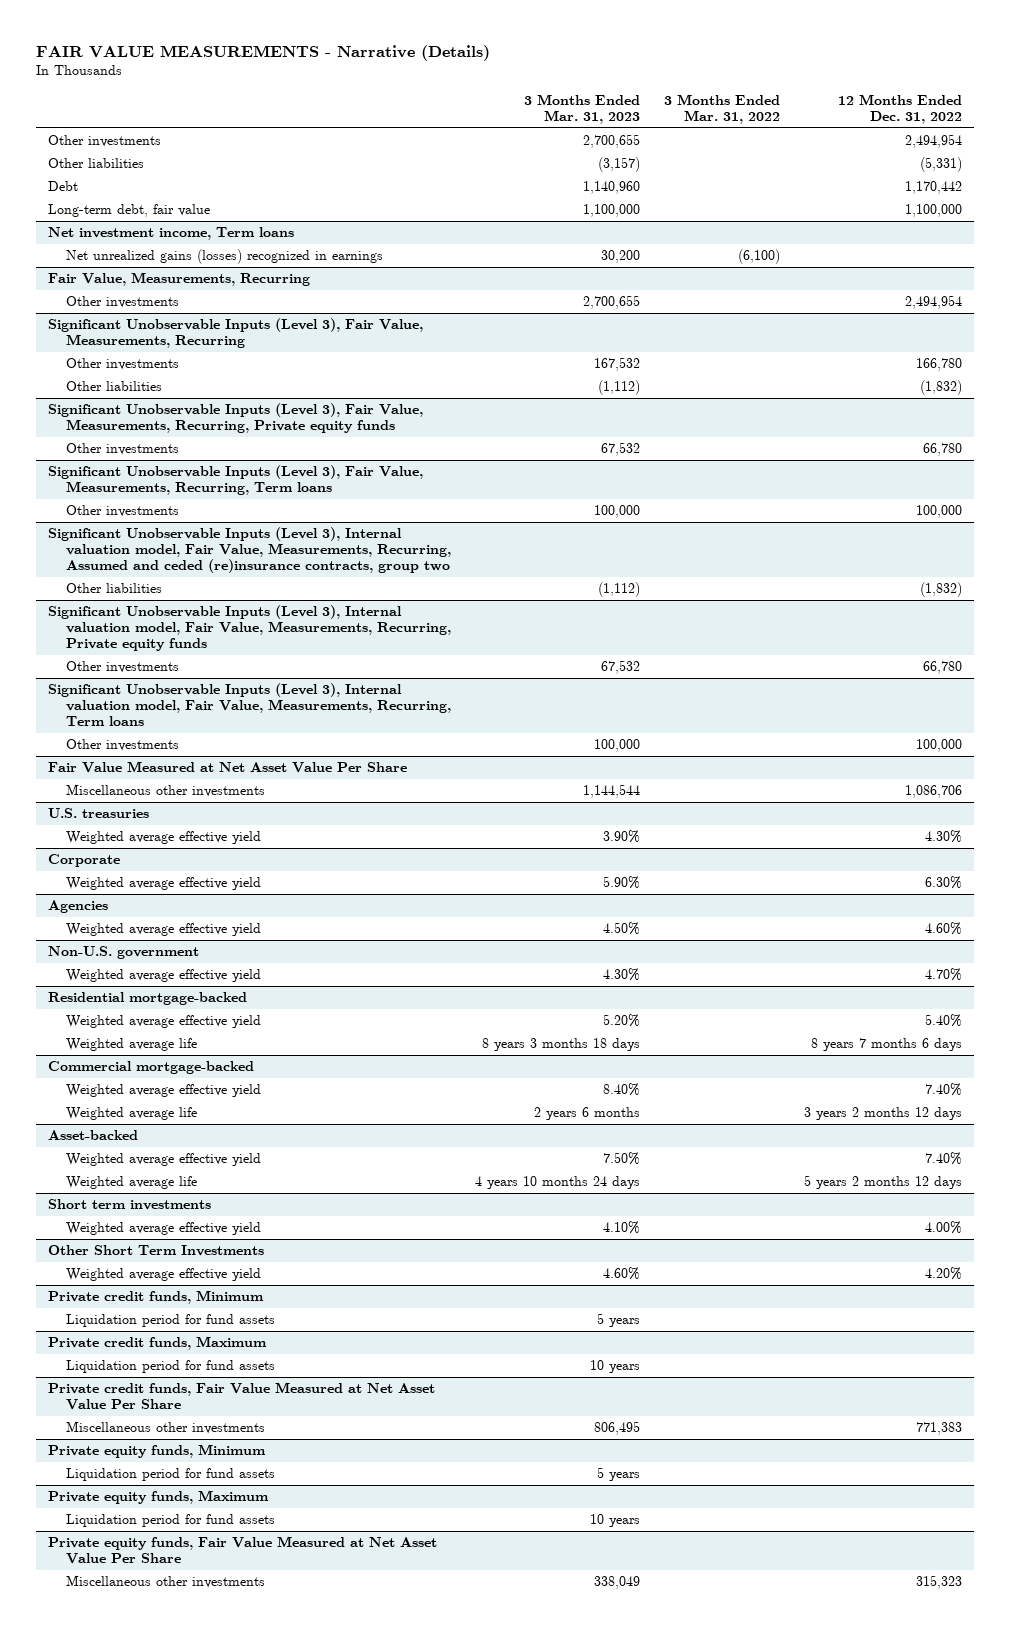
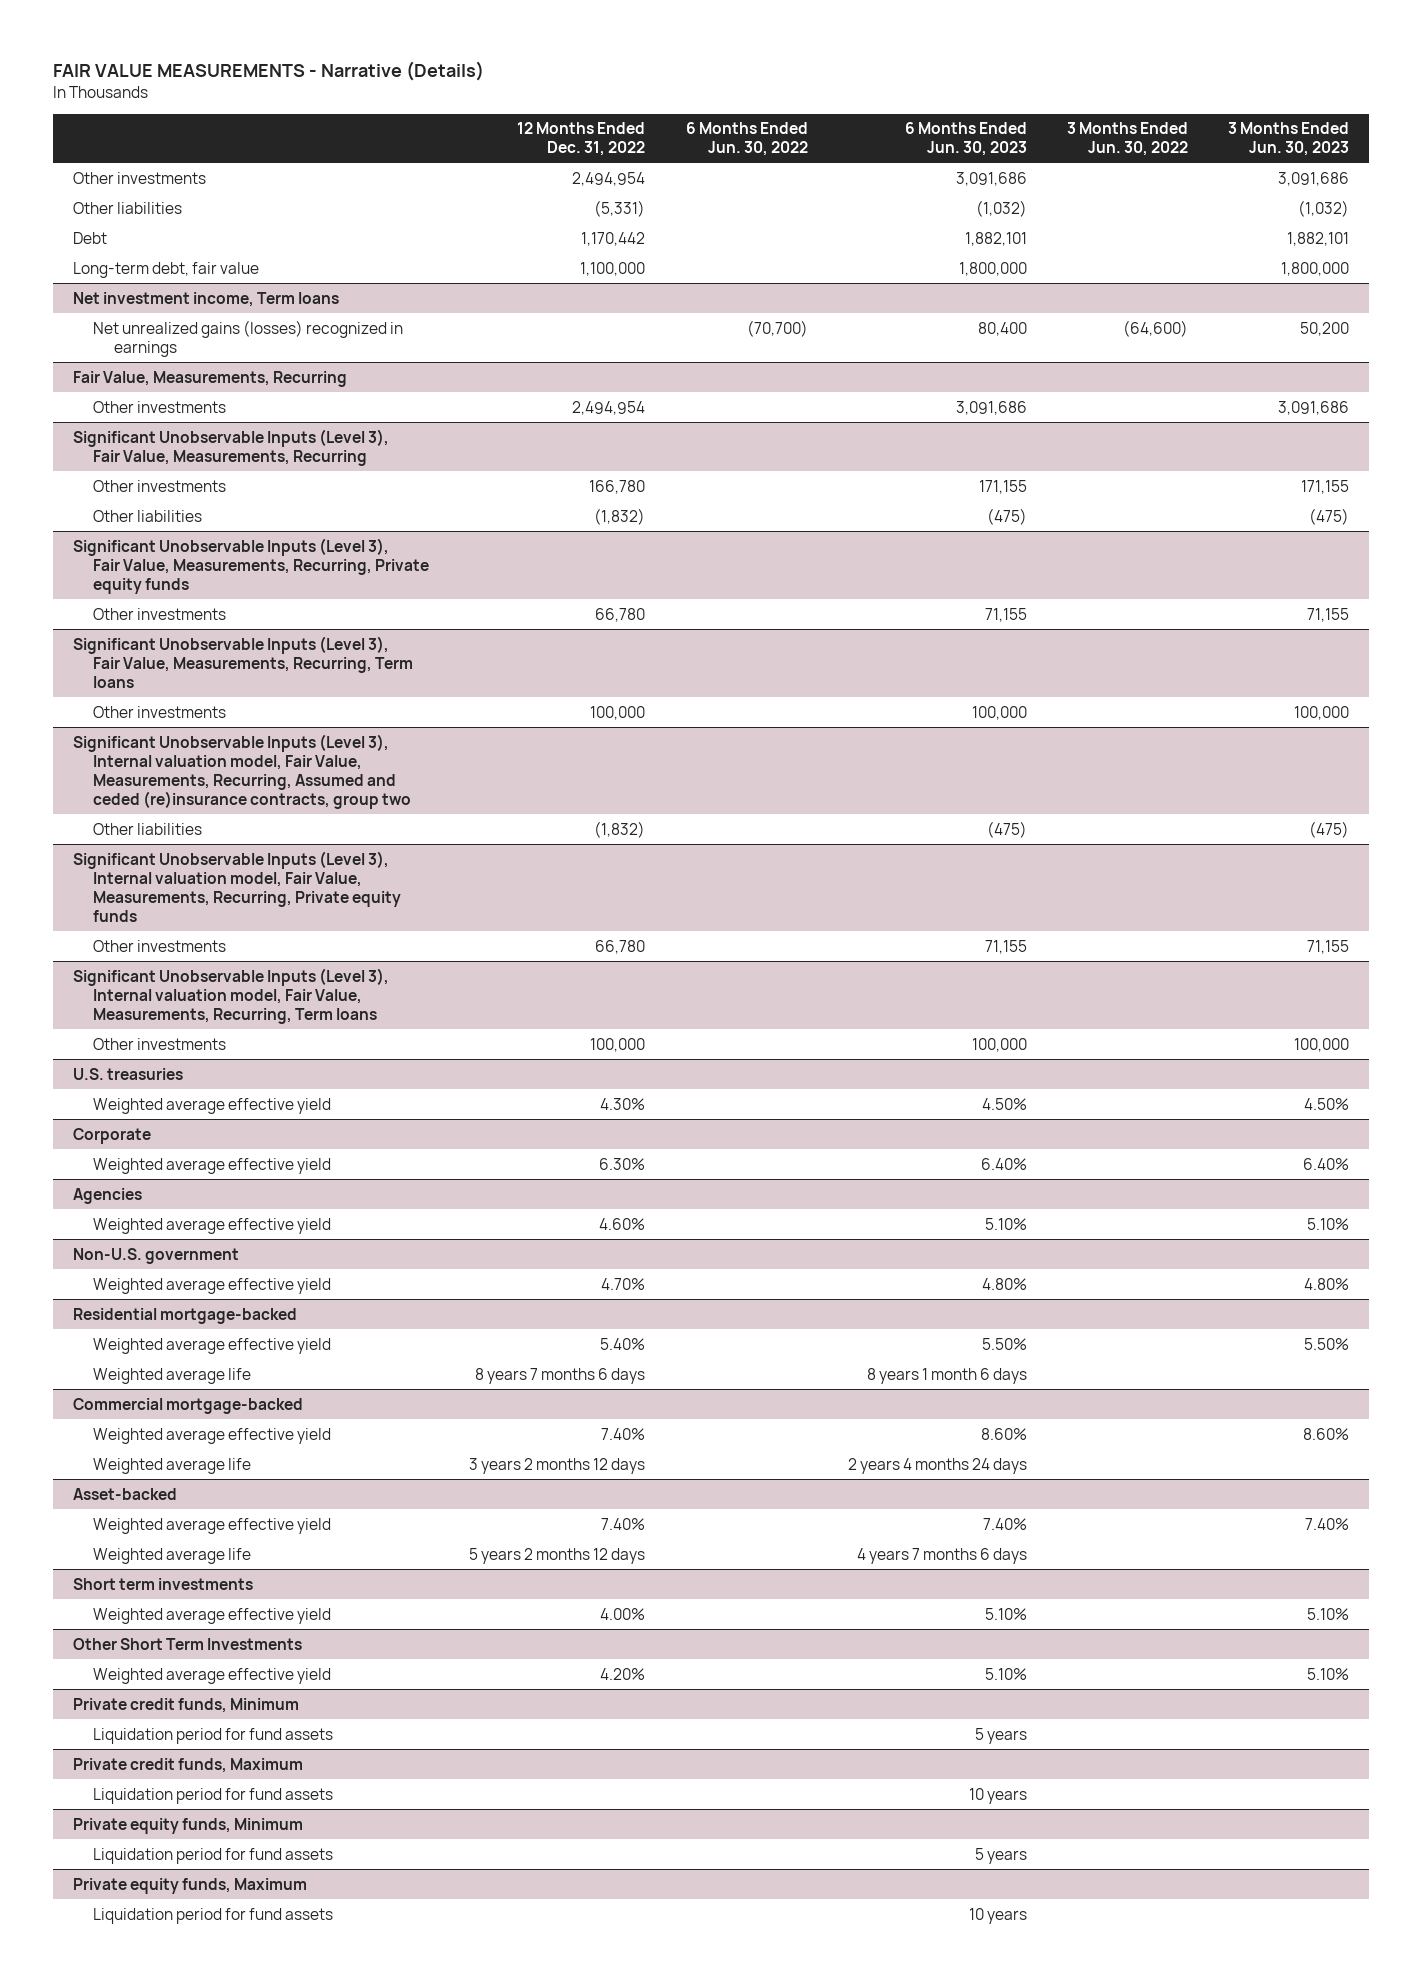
- | 3 Months Ended Mar. 31, 2023 | 3 Months Ended Mar. 31, 2022 | 12 Months Ended Dec. 31, 2022
+ | 12 Months Ended Dec. 31, 2022 | 6 Months Ended Jun. 30, 2022 | 6 Months Ended Jun. 30, 2023 | 3 Months Ended Jun. 30, 2022 | 3 Months Ended Jun. 30, 2023
- Fair Value Measured at Net Asset Value Per Share
- Miscellaneous other investments | 1,144,544 | | 1,086,706
- Private credit funds, Fair Value Measured at Net Asset Value Per Share
- Miscellaneous other investments | 806,495 | | 771,383
- Private equity funds, Fair Value Measured at Net Asset Value Per Share
- Miscellaneous other investments | 338,049 | | 315,323

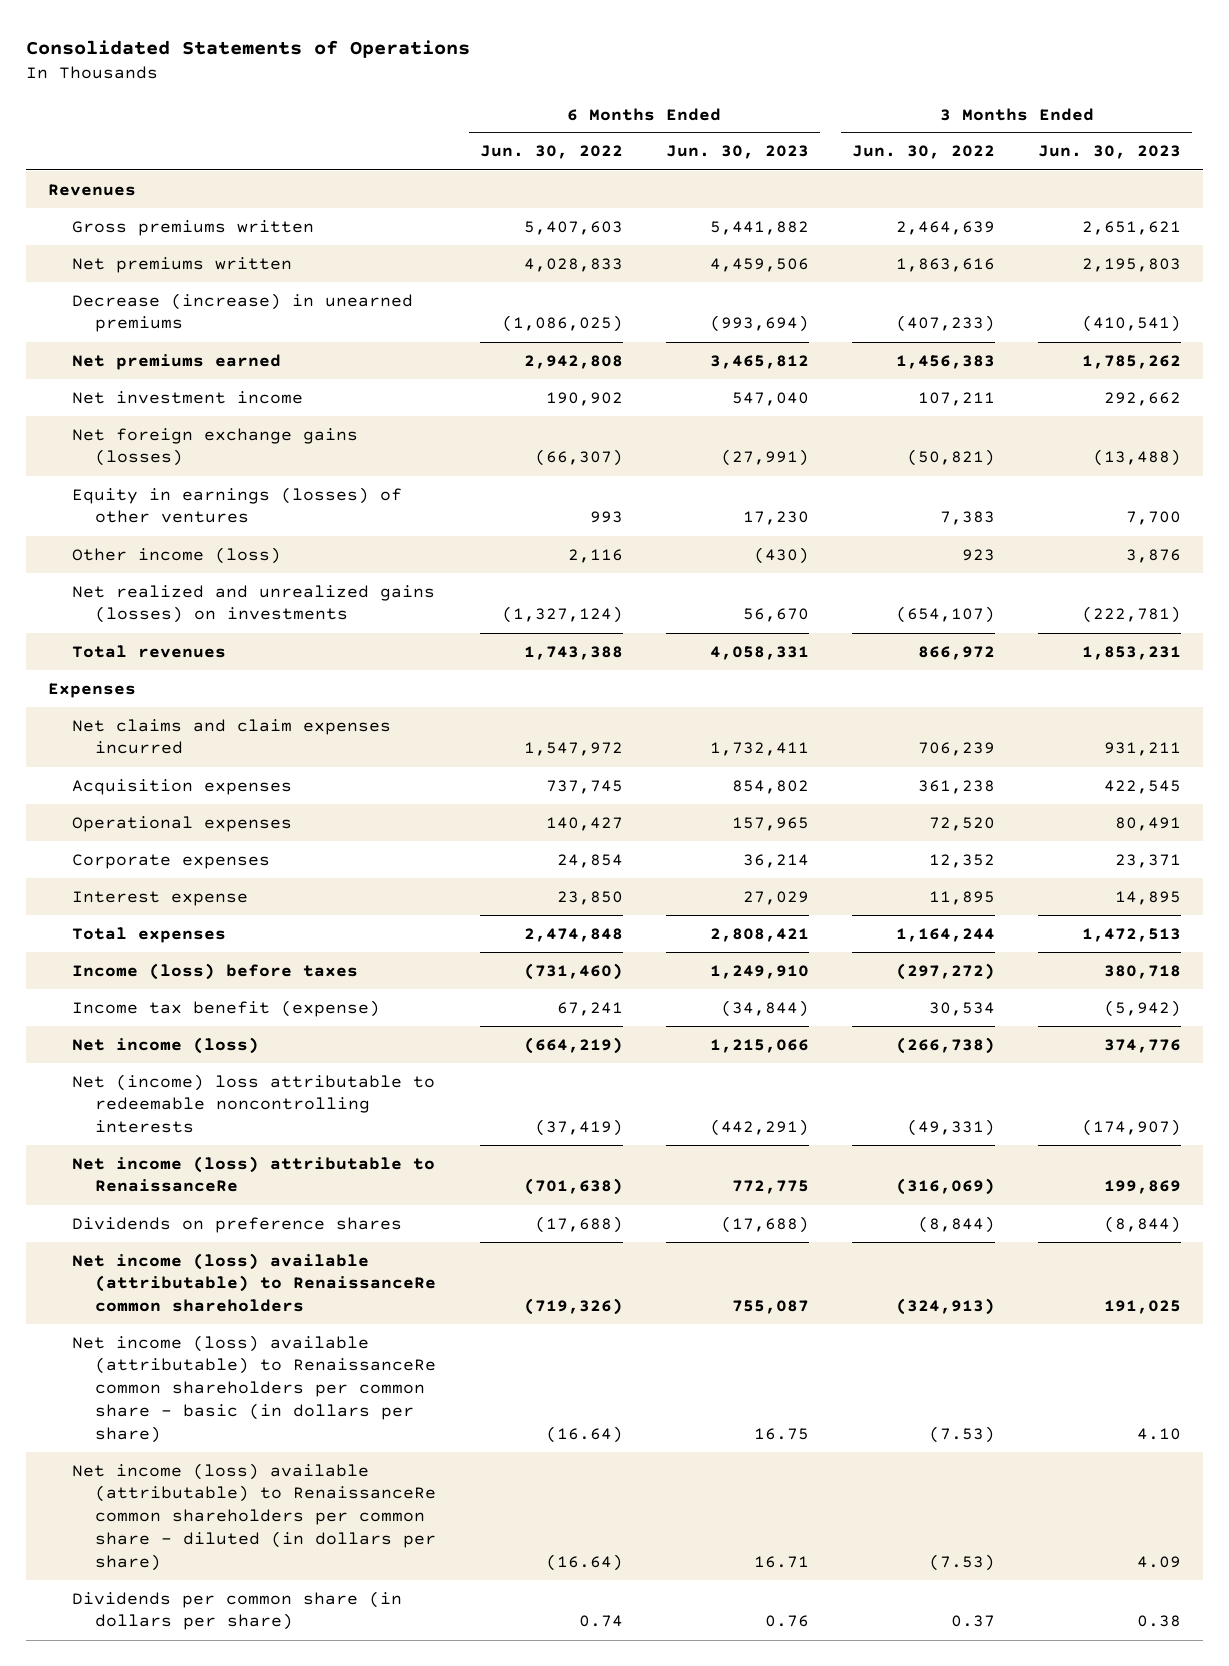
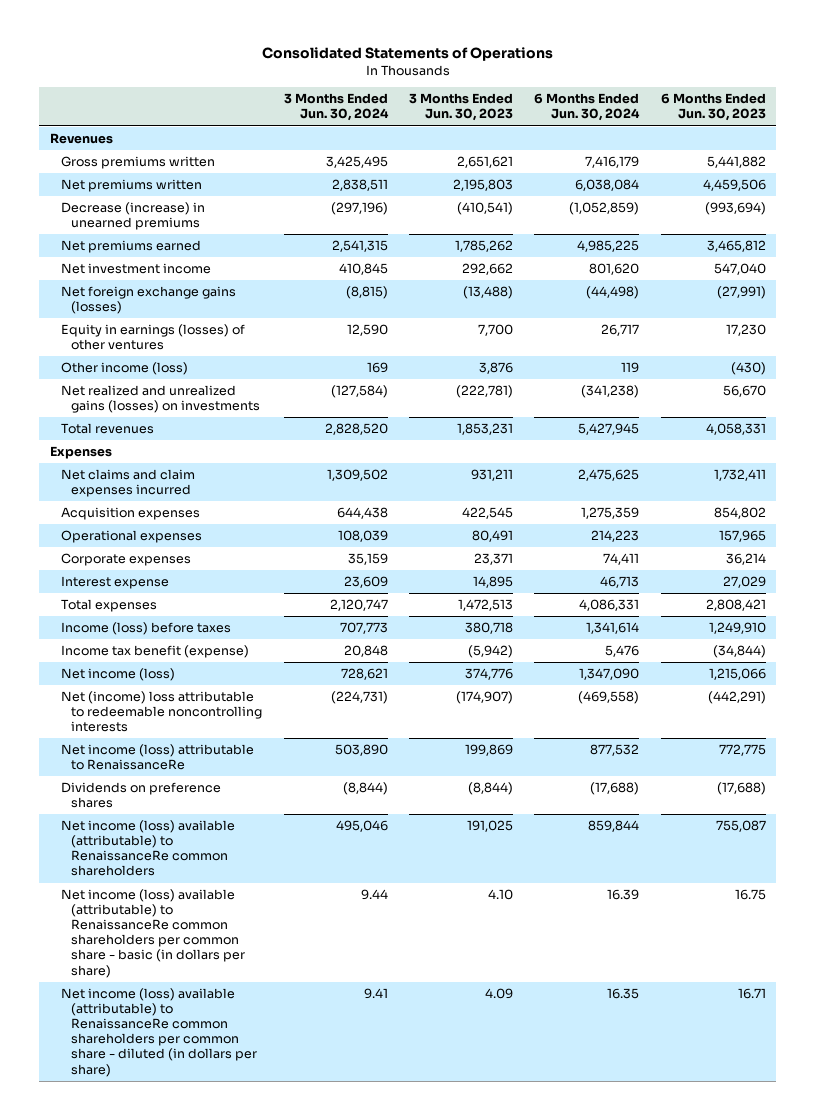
- | 6 Months Ended Jun. 30, 2022 | 6 Months Ended Jun. 30, 2023 | 3 Months Ended Jun. 30, 2022 | 3 Months Ended Jun. 30, 2023
+ | 3 Months Ended Jun. 30, 2024 | 3 Months Ended Jun. 30, 2023 | 6 Months Ended Jun. 30, 2024 | 6 Months Ended Jun. 30, 2023
- Dividends per common share (in dollars per share) | 0.74 | 0.76 | 0.37 | 0.38

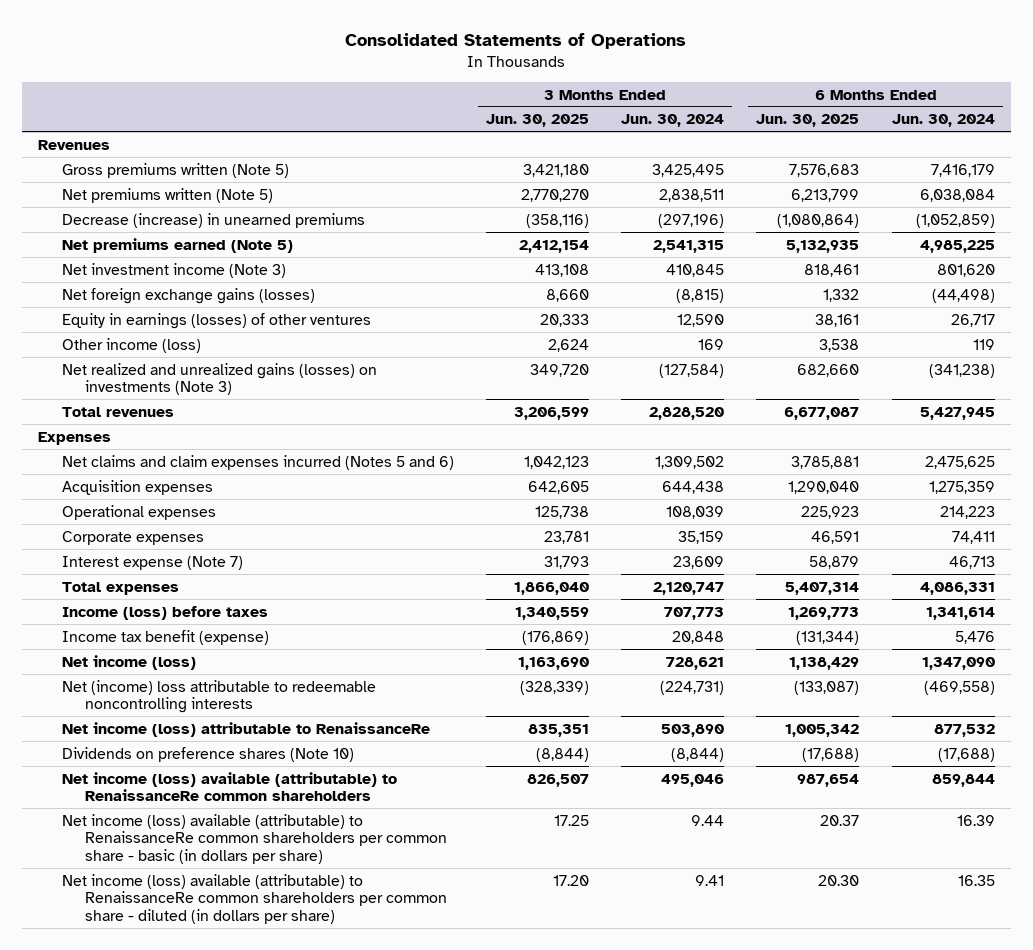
- | 3 Months Ended Jun. 30, 2024 | 3 Months Ended Jun. 30, 2023 | 6 Months Ended Jun. 30, 2024 | 6 Months Ended Jun. 30, 2023
+ | 3 Months Ended Jun. 30, 2025 | 3 Months Ended Jun. 30, 2024 | 6 Months Ended Jun. 30, 2025 | 6 Months Ended Jun. 30, 2024
- Gross premiums written | 3,425,495 | 2,651,621 | 7,416,179 | 5,441,882
- Net premiums written | 2,838,511 | 2,195,803 | 6,038,084 | 4,459,506
+ Gross premiums written (Note 5) | 3,421,180 | 3,425,495 | 7,576,683 | 7,416,179
+ Net premiums written (Note 5) | 2,770,270 | 2,838,511 | 6,213,799 | 6,038,084
- Net premiums earned | 2,541,315 | 1,785,262 | 4,985,225 | 3,465,812
- Net investment income | 410,845 | 292,662 | 801,620 | 547,040
+ Net premiums earned (Note 5) | 2,412,154 | 2,541,315 | 5,132,935 | 4,985,225
+ Net investment income (Note 3) | 413,108 | 410,845 | 818,461 | 801,620
- Net realized and unrealized gains (losses) on investments | (127,584) | (222,781) | (341,238) | 56,670
+ Net realized and unrealized gains (losses) on investments (Note 3) | 349,720 | (127,584) | 682,660 | (341,238)
- Net claims and claim expenses incurred | 1,309,502 | 931,211 | 2,475,625 | 1,732,411
+ Net claims and claim expenses incurred (Notes 5 and 6) | 1,042,123 | 1,309,502 | 3,785,881 | 2,475,625
- Interest expense | 23,609 | 14,895 | 46,713 | 27,029
+ Interest expense (Note 7) | 31,793 | 23,609 | 58,879 | 46,713
- Dividends on preference shares | (8,844) | (8,844) | (17,688) | (17,688)
+ Dividends on preference shares (Note 10) | (8,844) | (8,844) | (17,688) | (17,688)

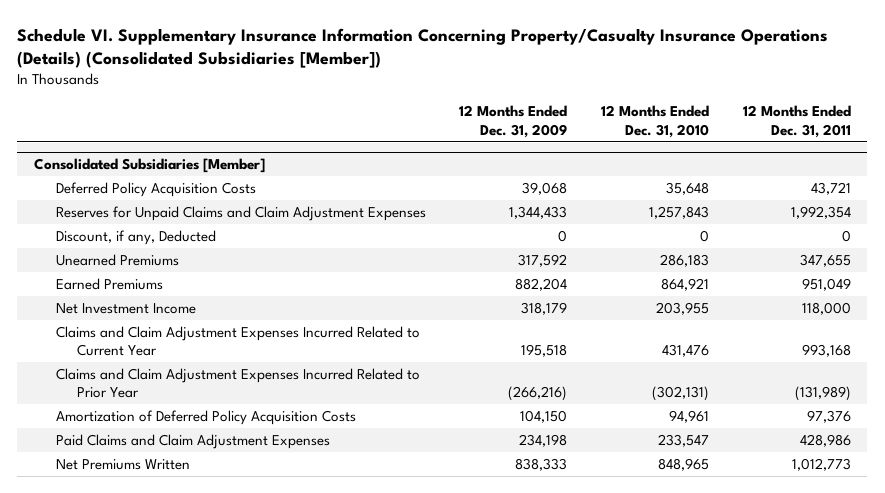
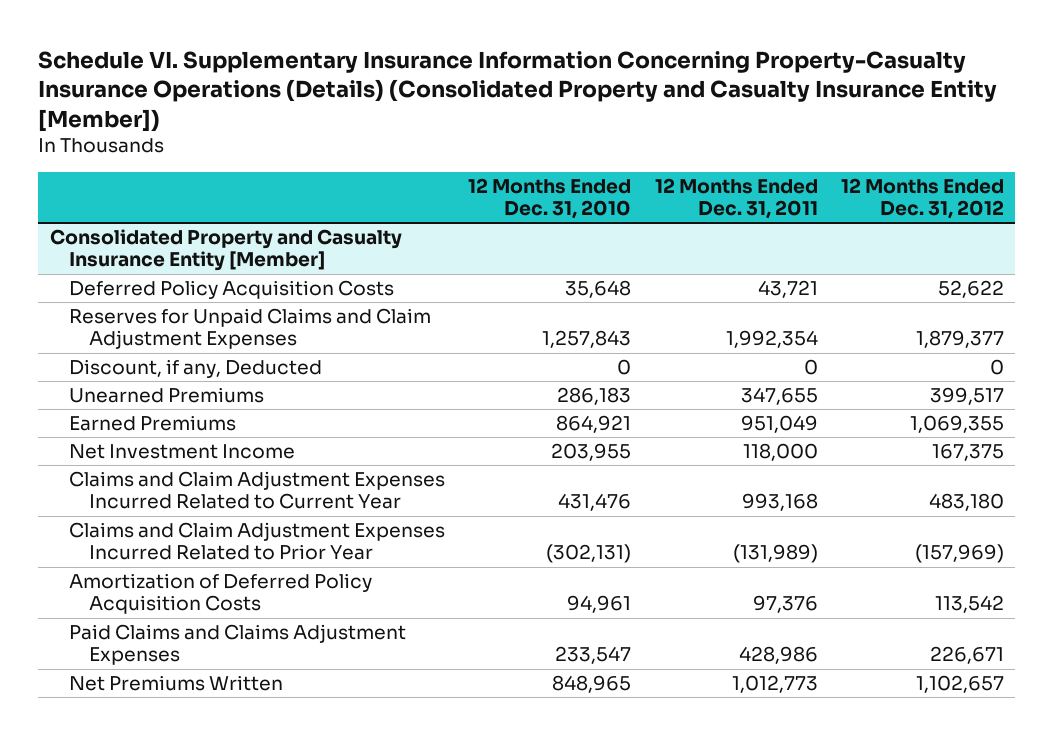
- Schedule VI. Supplementary Insurance Information Concerning Property/Casualty Insurance Operations (Details) (Consolidated Subsidiaries [Member])
+ Schedule VI. Supplementary Insurance Information Concerning Property-Casualty Insurance Operations (Details) (Consolidated Property and Casualty Insurance Entity [Member])
- | 12 Months Ended Dec. 31, 2009 | 12 Months Ended Dec. 31, 2010 | 12 Months Ended Dec. 31, 2011
+ | 12 Months Ended Dec. 31, 2010 | 12 Months Ended Dec. 31, 2011 | 12 Months Ended Dec. 31, 2012
- Consolidated Subsidiaries [Member]
+ Consolidated Property and Casualty Insurance Entity [Member]
- Paid Claims and Claim Adjustment Expenses | 234,198 | 233,547 | 428,986
+ Paid Claims and Claims Adjustment Expenses | 233,547 | 428,986 | 226,671

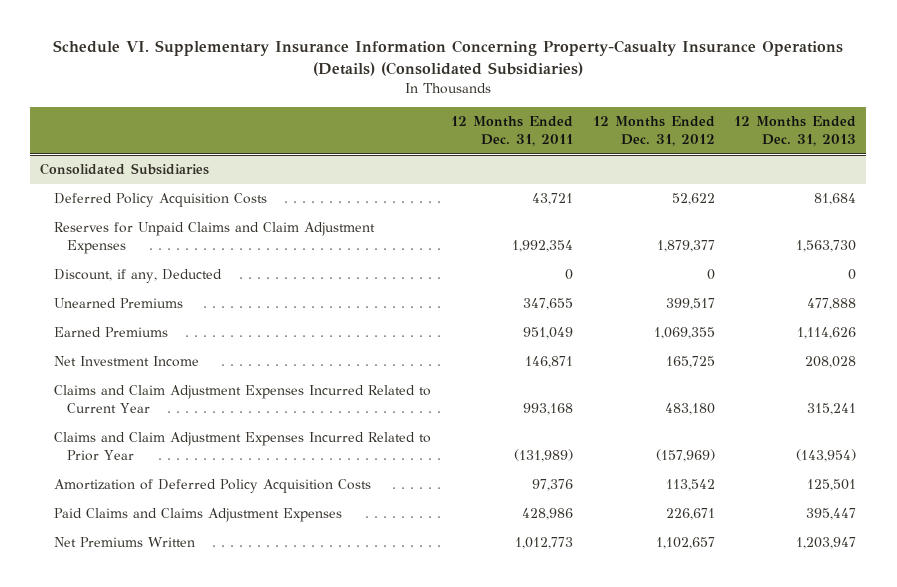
- Schedule VI. Supplementary Insurance Information Concerning Property-Casualty Insurance Operations (Details) (Consolidated Property and Casualty Insurance Entity [Member])
+ Schedule VI. Supplementary Insurance Information Concerning Property-Casualty Insurance Operations (Details) (Consolidated Subsidiaries)
- | 12 Months Ended Dec. 31, 2010 | 12 Months Ended Dec. 31, 2011 | 12 Months Ended Dec. 31, 2012
+ | 12 Months Ended Dec. 31, 2011 | 12 Months Ended Dec. 31, 2012 | 12 Months Ended Dec. 31, 2013
- Consolidated Property and Casualty Insurance Entity [Member]
+ Consolidated Subsidiaries
- Net Investment Income | 203,955 | 118,000 | 167,375
+ Net Investment Income | 146,871 | 165,725 | 208,028

